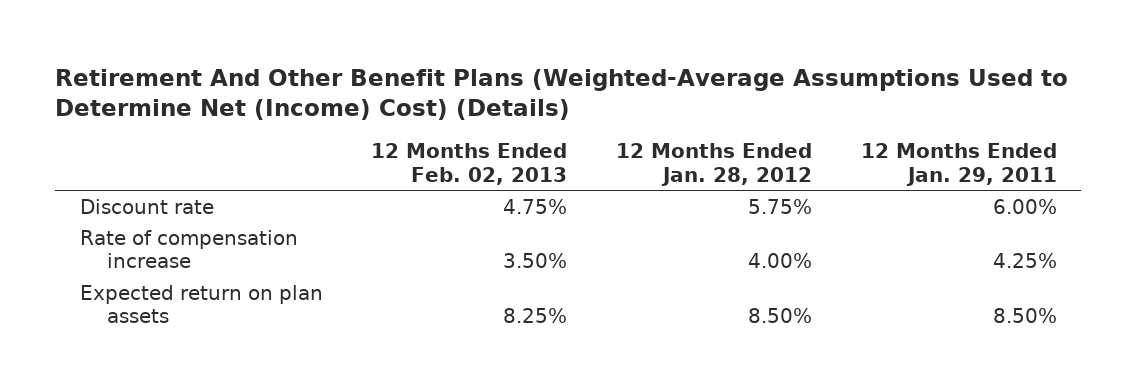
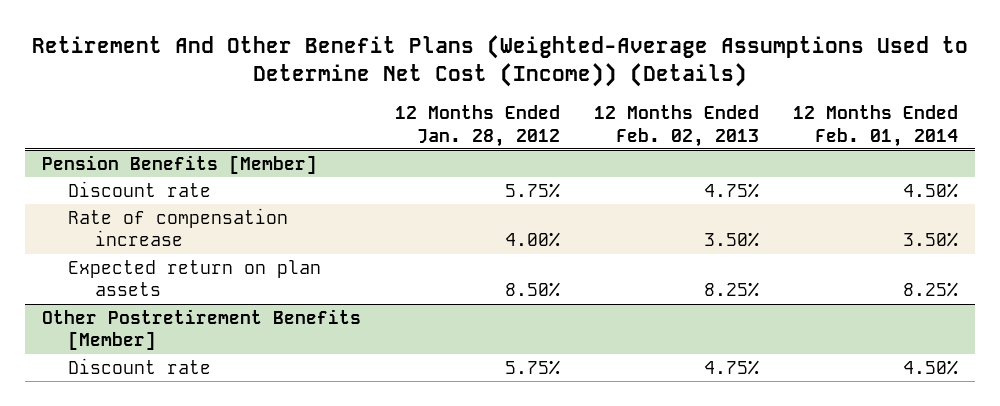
- Retirement And Other Benefit Plans (Weighted-Average Assumptions Used to Determine Net (Income) Cost) (Details)
+ Retirement And Other Benefit Plans (Weighted-Average Assumptions Used to Determine Net Cost (Income)) (Details)
- | 12 Months Ended Feb. 02, 2013 | 12 Months Ended Jan. 28, 2012 | 12 Months Ended Jan. 29, 2011
+ | 12 Months Ended Jan. 28, 2012 | 12 Months Ended Feb. 02, 2013 | 12 Months Ended Feb. 01, 2014
+ Pension Benefits [Member]
+ Other Postretirement Benefits [Member]
+ Discount rate | 5.75% | 4.75% | 4.50%

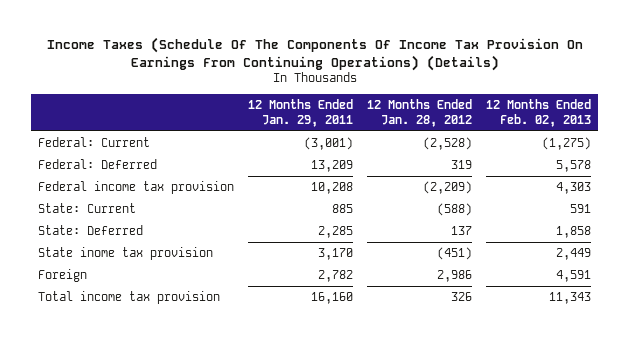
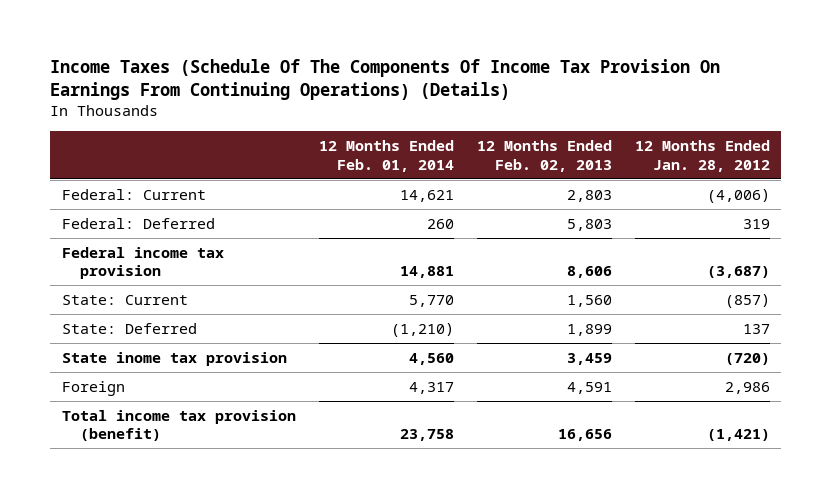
- | 12 Months Ended Jan. 29, 2011 | 12 Months Ended Jan. 28, 2012 | 12 Months Ended Feb. 02, 2013
+ | 12 Months Ended Feb. 01, 2014 | 12 Months Ended Feb. 02, 2013 | 12 Months Ended Jan. 28, 2012
- Federal: Current | (3,001) | (2,528) | (1,275)
- Federal: Deferred | 13,209 | 319 | 5,578
- Federal income tax provision | 10,208 | (2,209) | 4,303
- State: Current | 885 | (588) | 591
- State: Deferred | 2,285 | 137 | 1,858
- State inome tax provision | 3,170 | (451) | 2,449
+ Federal: Current | 14,621 | 2,803 | (4,006)
+ Federal: Deferred | 260 | 5,803 | 319
+ Federal income tax provision | 14,881 | 8,606 | (3,687)
+ State: Current | 5,770 | 1,560 | (857)
+ State: Deferred | (1,210) | 1,899 | 137
+ State inome tax provision | 4,560 | 3,459 | (720)
- Total income tax provision | 16,160 | 326 | 11,343
+ Total income tax provision (benefit) | 23,758 | 16,656 | (1,421)

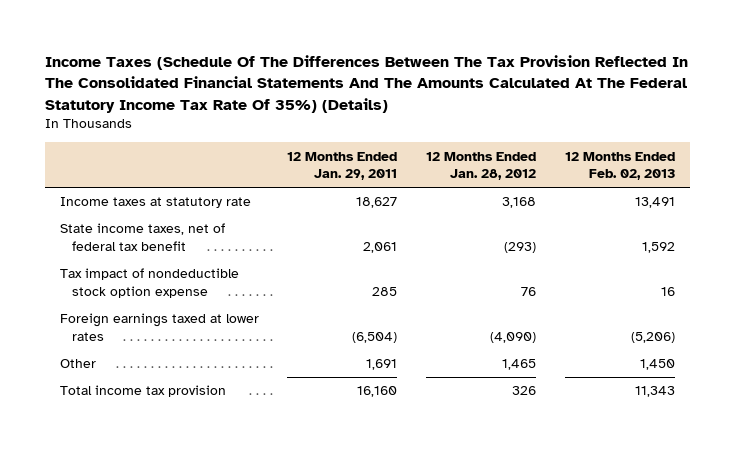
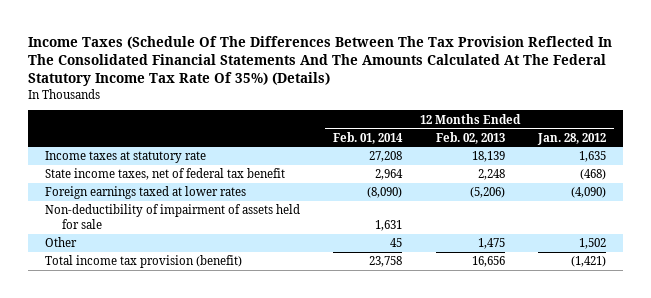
- | 12 Months Ended Jan. 29, 2011 | 12 Months Ended Jan. 28, 2012 | 12 Months Ended Feb. 02, 2013
+ | 12 Months Ended Feb. 01, 2014 | 12 Months Ended Feb. 02, 2013 | 12 Months Ended Jan. 28, 2012
- Income taxes at statutory rate | 18,627 | 3,168 | 13,491
- State income taxes, net of federal tax benefit | 2,061 | (293) | 1,592
- Tax impact of nondeductible stock option expense | 285 | 76 | 16
+ Income taxes at statutory rate | 27,208 | 18,139 | 1,635
+ State income taxes, net of federal tax benefit | 2,964 | 2,248 | (468)
- Other | 1,691 | 1,465 | 1,450
- Total income tax provision | 16,160 | 326 | 11,343
+ Non-deductibility of impairment of assets held for sale | 1,631 | |
+ Other | 45 | 1,475 | 1,502
+ Total income tax provision (benefit) | 23,758 | 16,656 | (1,421)

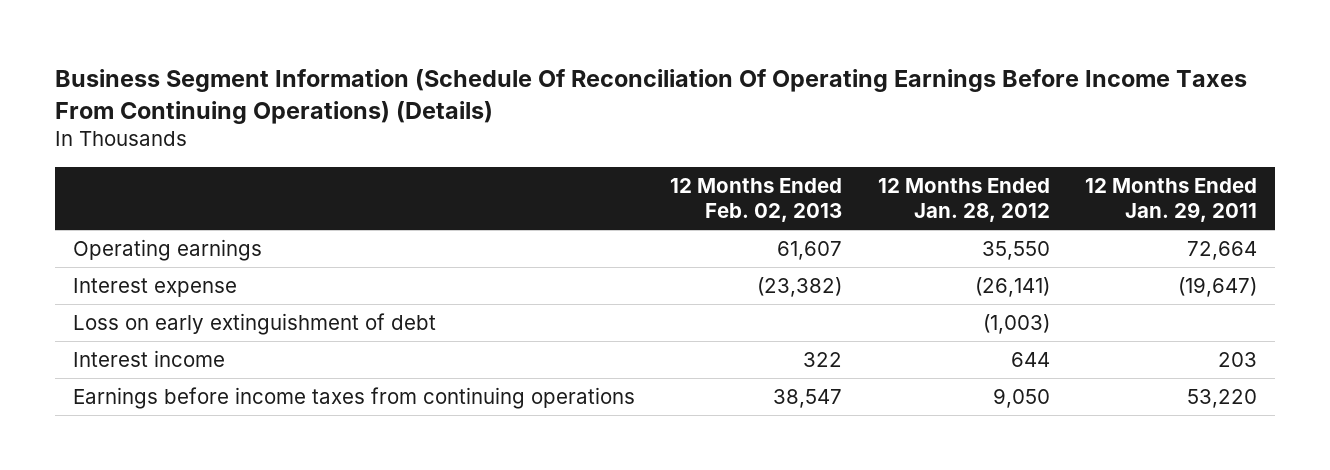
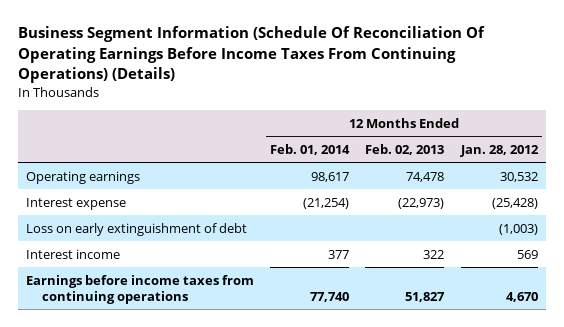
- | 12 Months Ended Feb. 02, 2013 | 12 Months Ended Jan. 28, 2012 | 12 Months Ended Jan. 29, 2011
+ | 12 Months Ended Feb. 01, 2014 | 12 Months Ended Feb. 02, 2013 | 12 Months Ended Jan. 28, 2012
- Operating earnings | 61,607 | 35,550 | 72,664
- Interest expense | (23,382) | (26,141) | (19,647)
+ Operating earnings | 98,617 | 74,478 | 30,532
+ Interest expense | (21,254) | (22,973) | (25,428)
- Interest income | 322 | 644 | 203
- Earnings before income taxes from continuing operations | 38,547 | 9,050 | 53,220
+ Interest income | 377 | 322 | 569
+ Earnings before income taxes from continuing operations | 77,740 | 51,827 | 4,670

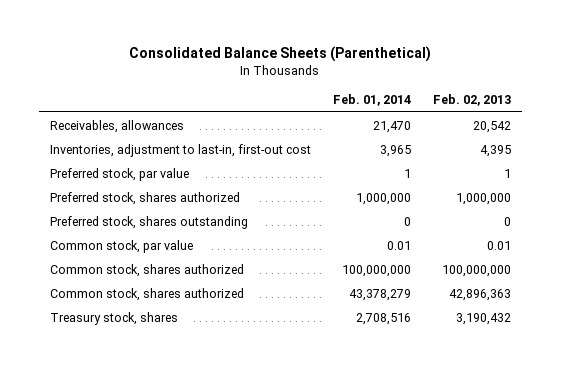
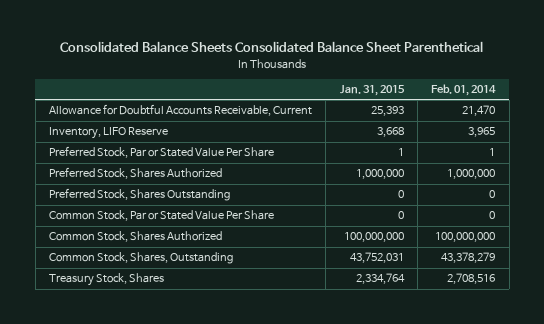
- Consolidated Balance Sheets (Parenthetical)
+ Consolidated Balance Sheets Consolidated Balance Sheet Parenthetical
- | Feb. 01, 2014 | Feb. 02, 2013
+ | Jan. 31, 2015 | Feb. 01, 2014
- Receivables, allowances | 21,470 | 20,542
- Inventories, adjustment to last-in, first-out cost | 3,965 | 4,395
- Preferred stock, par value | 1 | 1
- Preferred stock, shares authorized | 1,000,000 | 1,000,000
- Preferred stock, shares outstanding | 0 | 0
- Common stock, par value | 0.01 | 0.01
- Common stock, shares authorized | 100,000,000 | 100,000,000
- Common stock, shares authorized | 43,378,279 | 42,896,363
- Treasury stock, shares | 2,708,516 | 3,190,432
+ Allowance for Doubtful Accounts Receivable, Current | 25,393 | 21,470
+ Inventory, LIFO Reserve | 3,668 | 3,965
+ Preferred Stock, Par or Stated Value Per Share | 1 | 1
+ Preferred Stock, Shares Authorized | 1,000,000 | 1,000,000
+ Preferred Stock, Shares Outstanding | 0 | 0
+ Common Stock, Par or Stated Value Per Share | 0 | 0
+ Common Stock, Shares Authorized | 100,000,000 | 100,000,000
+ Common Stock, Shares, Outstanding | 43,752,031 | 43,378,279
+ Treasury Stock, Shares | 2,334,764 | 2,708,516

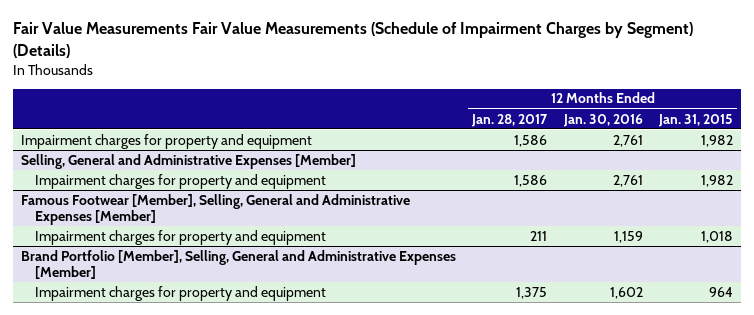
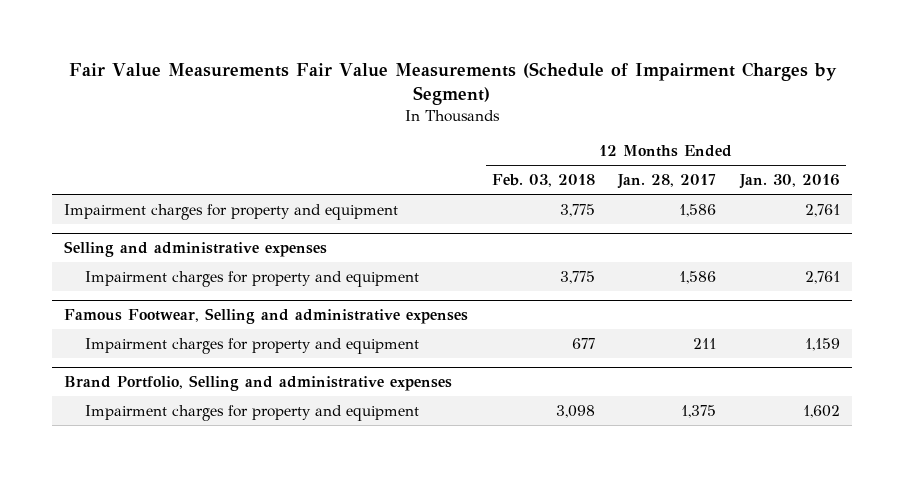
- Fair Value Measurements Fair Value Measurements (Schedule of Impairment Charges by Segment) (Details)
+ Fair Value Measurements Fair Value Measurements (Schedule of Impairment Charges by Segment)
- | 12 Months Ended Jan. 28, 2017 | 12 Months Ended Jan. 30, 2016 | 12 Months Ended Jan. 31, 2015
+ | 12 Months Ended Feb. 03, 2018 | 12 Months Ended Jan. 28, 2017 | 12 Months Ended Jan. 30, 2016
- Selling, General and Administrative Expenses [Member]
+ Selling and administrative expenses
- Famous Footwear [Member], Selling, General and Administrative Expenses [Member]
+ Famous Footwear, Selling and administrative expenses
- Brand Portfolio [Member], Selling, General and Administrative Expenses [Member]
+ Brand Portfolio, Selling and administrative expenses

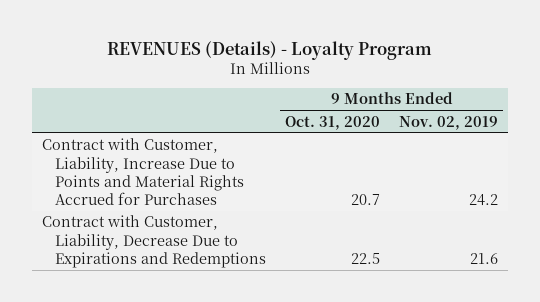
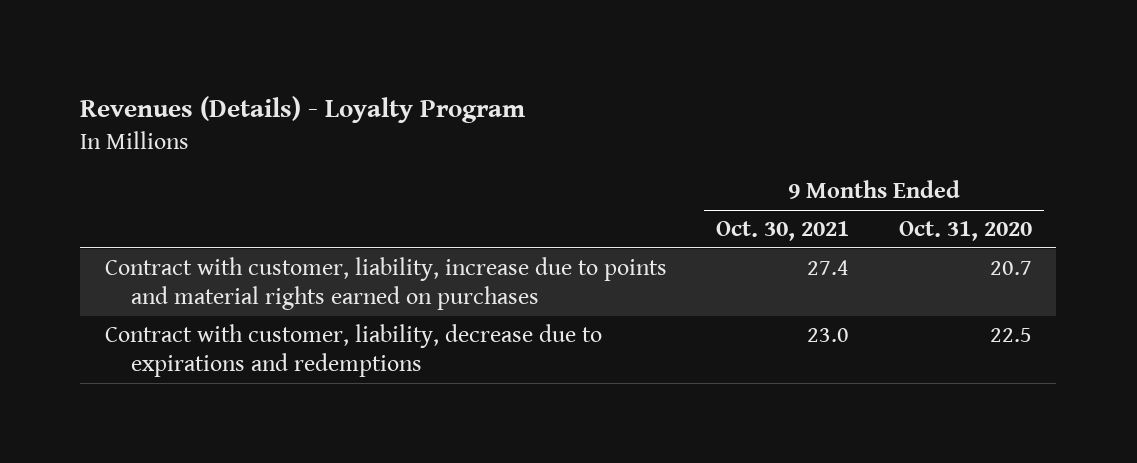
- REVENUES (Details) - Loyalty Program
+ Revenues (Details) - Loyalty Program
- | 9 Months Ended Oct. 31, 2020 | 9 Months Ended Nov. 02, 2019
+ | 9 Months Ended Oct. 30, 2021 | 9 Months Ended Oct. 31, 2020
- Contract with Customer, Liability, Increase Due to Points and Material Rights Accrued for Purchases | 20.7 | 24.2
- Contract with Customer, Liability, Decrease Due to Expirations and Redemptions | 22.5 | 21.6
+ Contract with customer, liability, increase due to points and material rights earned on purchases | 27.4 | 20.7
+ Contract with customer, liability, decrease due to expirations and redemptions | 23.0 | 22.5

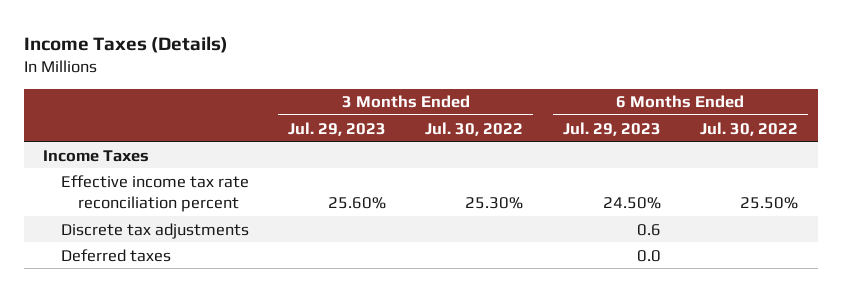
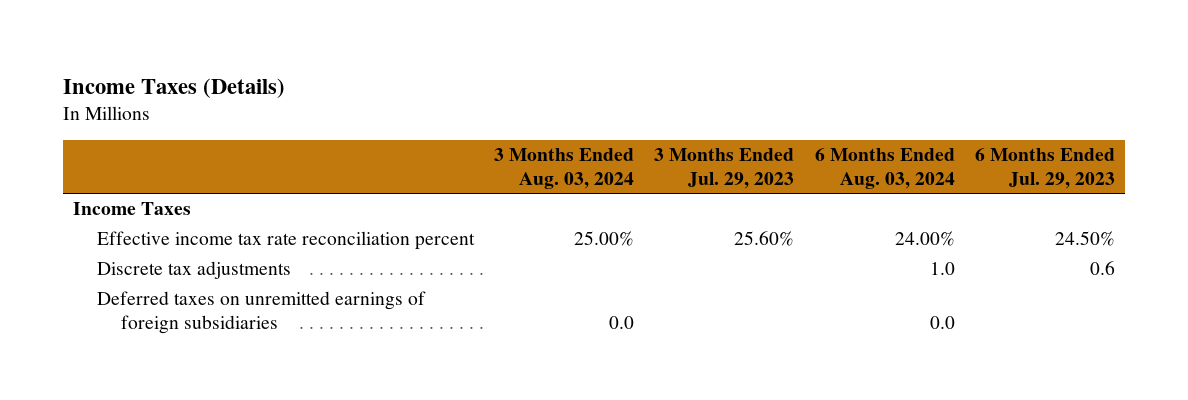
- | 3 Months Ended Jul. 29, 2023 | 3 Months Ended Jul. 30, 2022 | 6 Months Ended Jul. 29, 2023 | 6 Months Ended Jul. 30, 2022
+ | 3 Months Ended Aug. 03, 2024 | 3 Months Ended Jul. 29, 2023 | 6 Months Ended Aug. 03, 2024 | 6 Months Ended Jul. 29, 2023
- Deferred taxes | | | 0.0 |
+ Deferred taxes on unremitted earnings of foreign subsidiaries | 0.0 | | 0.0 |

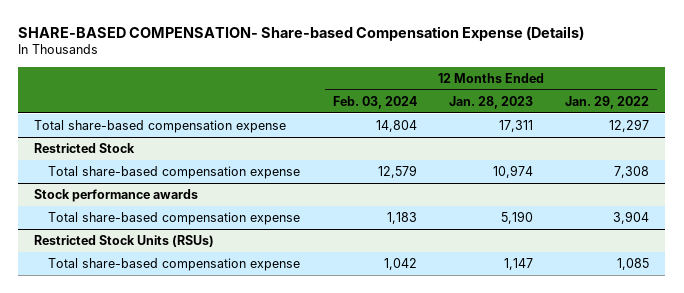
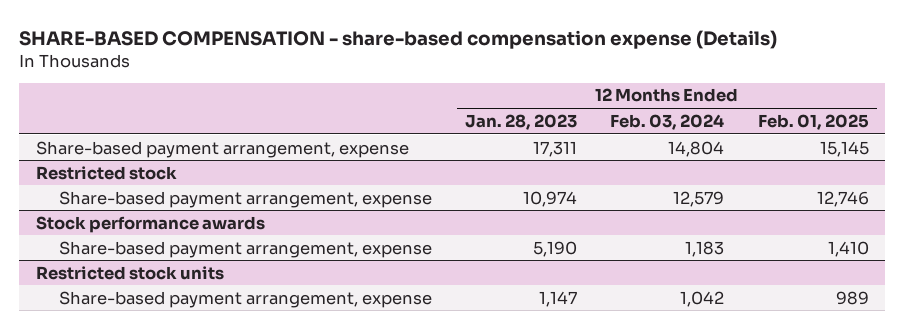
- SHARE-BASED COMPENSATION- Share-based Compensation Expense (Details)
+ SHARE-BASED COMPENSATION - share-based compensation expense (Details)
- | 12 Months Ended Feb. 03, 2024 | 12 Months Ended Jan. 28, 2023 | 12 Months Ended Jan. 29, 2022
+ | 12 Months Ended Jan. 28, 2023 | 12 Months Ended Feb. 03, 2024 | 12 Months Ended Feb. 01, 2025
- Total share-based compensation expense | 14,804 | 17,311 | 12,297
- Restricted Stock
- Total share-based compensation expense | 12,579 | 10,974 | 7,308
+ Share-based payment arrangement, expense | 17,311 | 14,804 | 15,145
+ Restricted stock
+ Share-based payment arrangement, expense | 10,974 | 12,579 | 12,746
@ Stock performance awards
- Total share-based compensation expense | 1,183 | 5,190 | 3,904
- Restricted Stock Units (RSUs)
- Total share-based compensation expense | 1,042 | 1,147 | 1,085
@ Stock performance awards
+ Share-based payment arrangement, expense | 5,190 | 1,183 | 1,410
+ Restricted stock units
+ Share-based payment arrangement, expense | 1,147 | 1,042 | 989

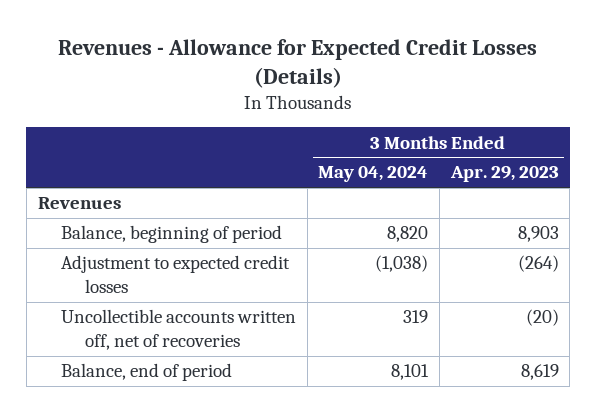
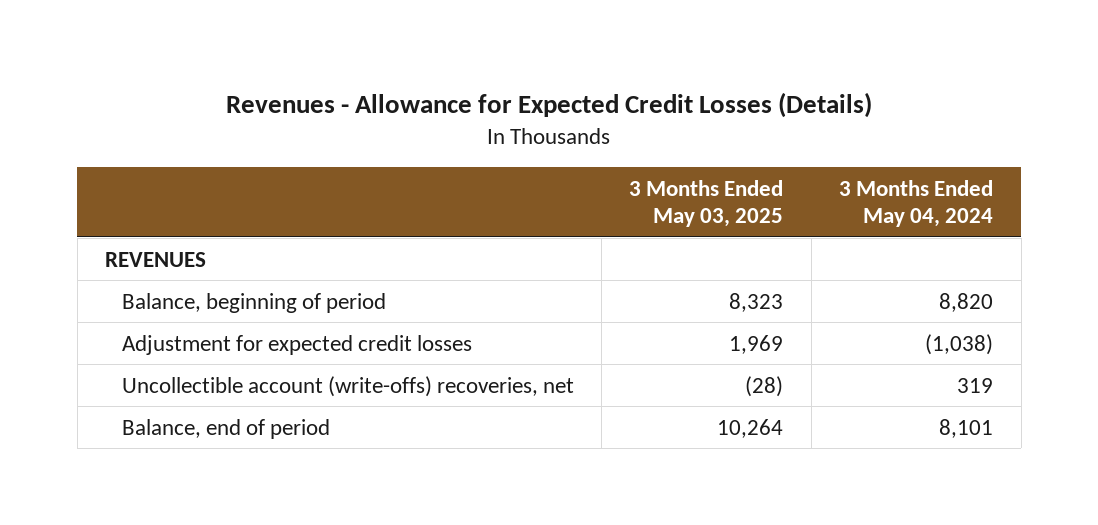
- | 3 Months Ended May 04, 2024 | 3 Months Ended Apr. 29, 2023
+ | 3 Months Ended May 03, 2025 | 3 Months Ended May 04, 2024
- Revenues
+ REVENUES
- Adjustment to expected credit losses | (1,038) | (264)
- Uncollectible accounts written off, net of recoveries | 319 | (20)
+ Adjustment for expected credit losses | 1,969 | (1,038)
+ Uncollectible account (write-offs) recoveries, net | (28) | 319

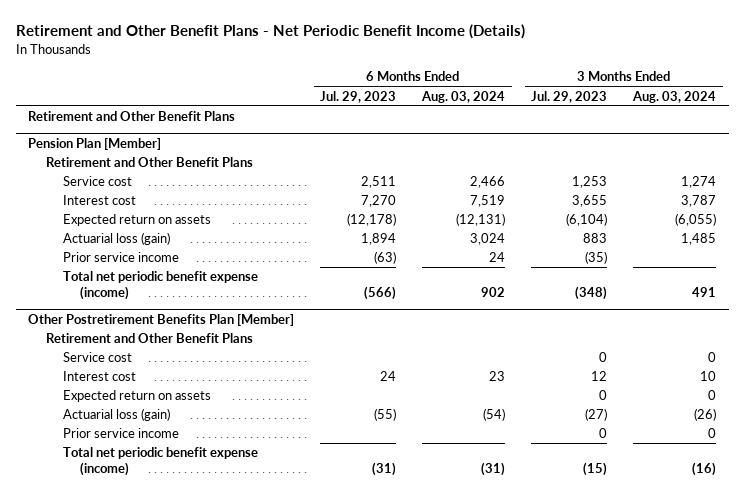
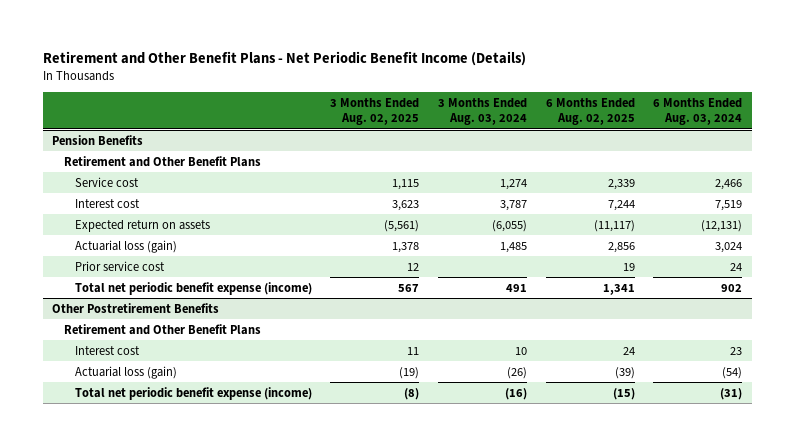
- | 6 Months Ended Jul. 29, 2023 | 6 Months Ended Aug. 03, 2024 | 3 Months Ended Jul. 29, 2023 | 3 Months Ended Aug. 03, 2024
+ | 3 Months Ended Aug. 02, 2025 | 3 Months Ended Aug. 03, 2024 | 6 Months Ended Aug. 02, 2025 | 6 Months Ended Aug. 03, 2024
- Retirement and Other Benefit Plans
- Pension Plan [Member]
+ Pension Benefits
- Prior service income | (63) | 24 | (35) |
+ Prior service cost | 12 | | 19 | 24
- Other Postretirement Benefits Plan [Member]
+ Other Postretirement Benefits
- Service cost | | | 0 | 0
- Expected return on assets | | | 0 | 0
- Prior service income | | | 0 | 0

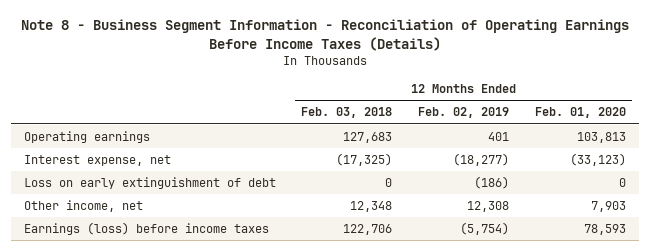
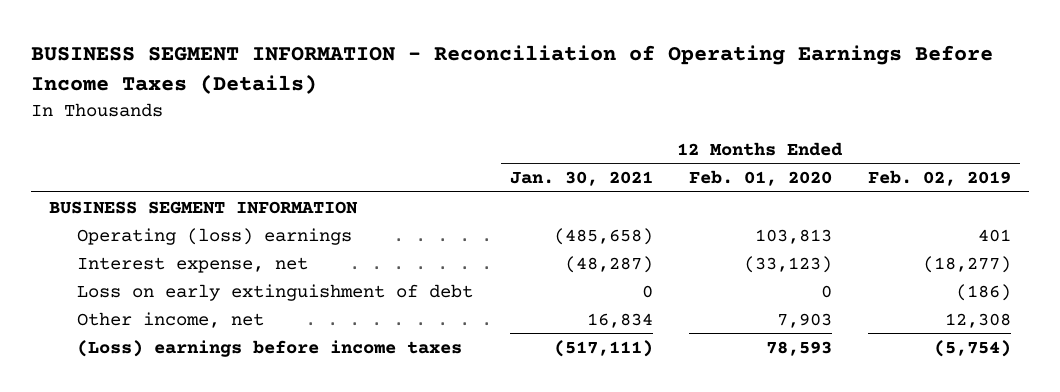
- Note 8 - Business Segment Information - Reconciliation of Operating Earnings Before Income Taxes (Details)
+ BUSINESS SEGMENT INFORMATION - Reconciliation of Operating Earnings Before Income Taxes (Details)
- | 12 Months Ended Feb. 03, 2018 | 12 Months Ended Feb. 02, 2019 | 12 Months Ended Feb. 01, 2020
+ | 12 Months Ended Jan. 30, 2021 | 12 Months Ended Feb. 01, 2020 | 12 Months Ended Feb. 02, 2019
- Operating earnings | 127,683 | 401 | 103,813
+ BUSINESS SEGMENT INFORMATION
+ Operating (loss) earnings | (485,658) | 103,813 | 401
- Earnings (loss) before income taxes | 122,706 | (5,754) | 78,593
+ (Loss) earnings before income taxes | (517,111) | 78,593 | (5,754)

